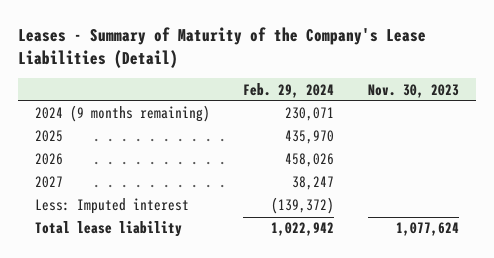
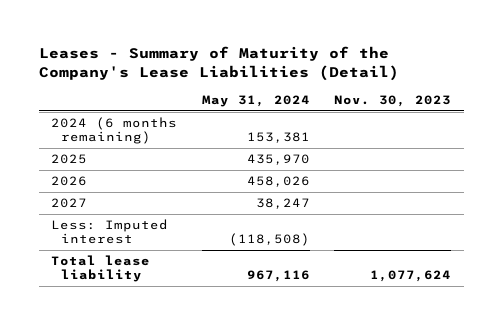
- | Feb. 29, 2024 | Nov. 30, 2023
+ | May 31, 2024 | Nov. 30, 2023
- 2024 (9 months remaining) | 230,071 |
+ 2024 (6 months remaining) | 153,381 |

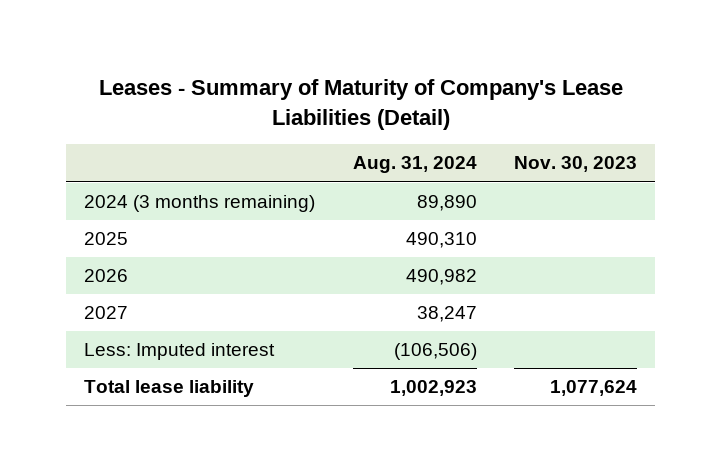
- Leases - Summary of Maturity of the Company's Lease Liabilities (Detail)
+ Leases - Summary of Maturity of Company's Lease Liabilities (Detail)
- | May 31, 2024 | Nov. 30, 2023
+ | Aug. 31, 2024 | Nov. 30, 2023
- 2024 (6 months remaining) | 153,381 |
+ 2024 (3 months remaining) | 89,890 |

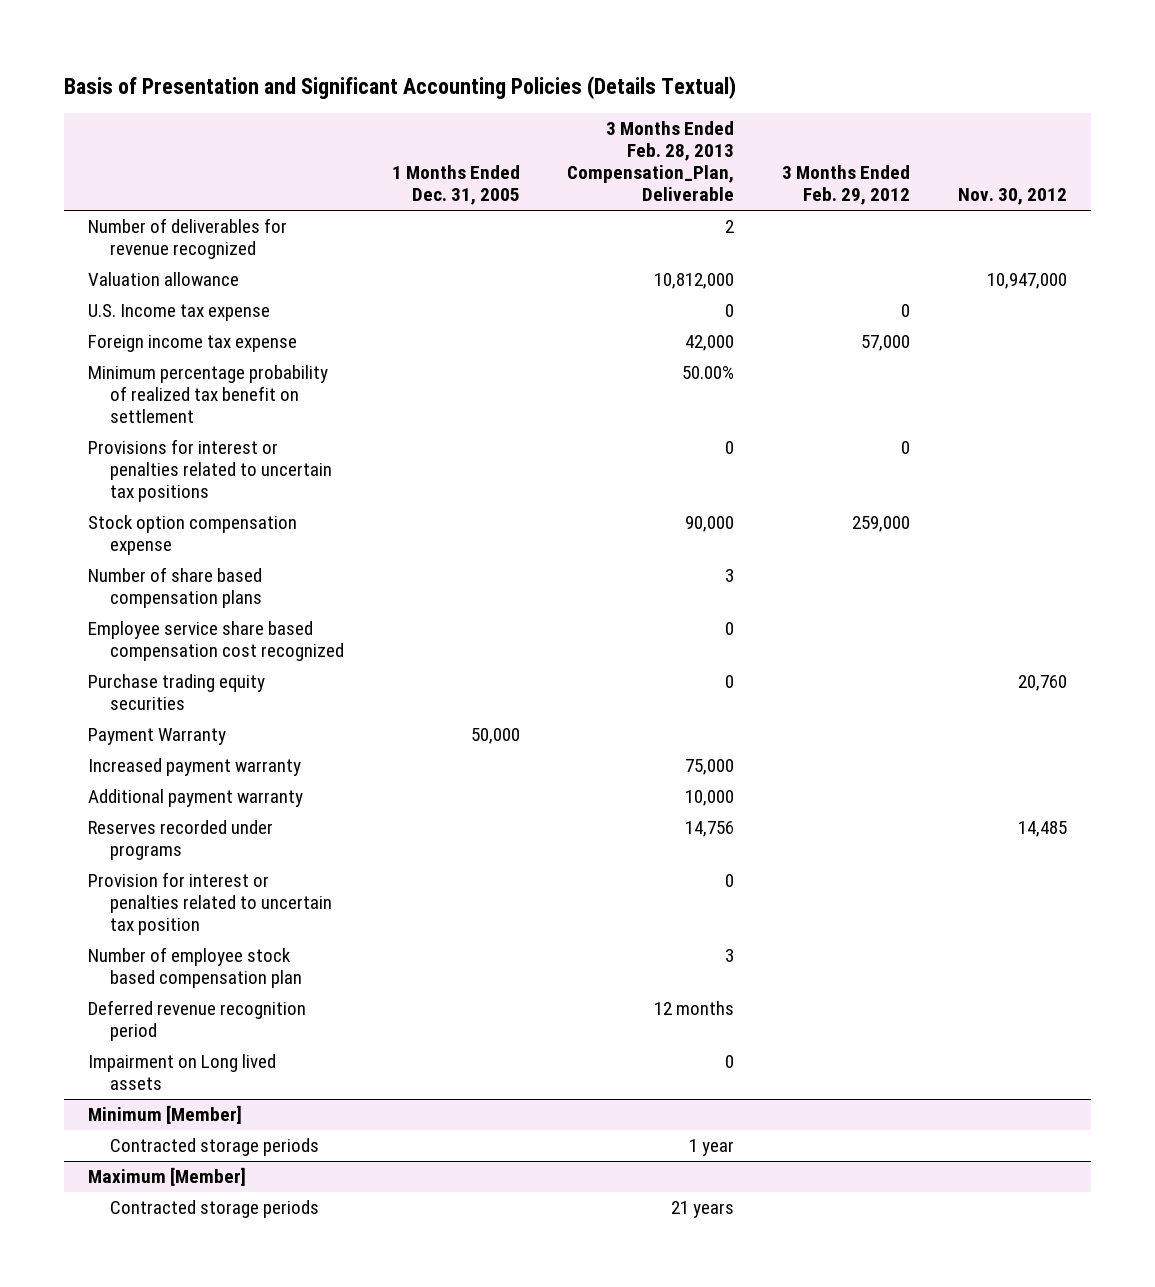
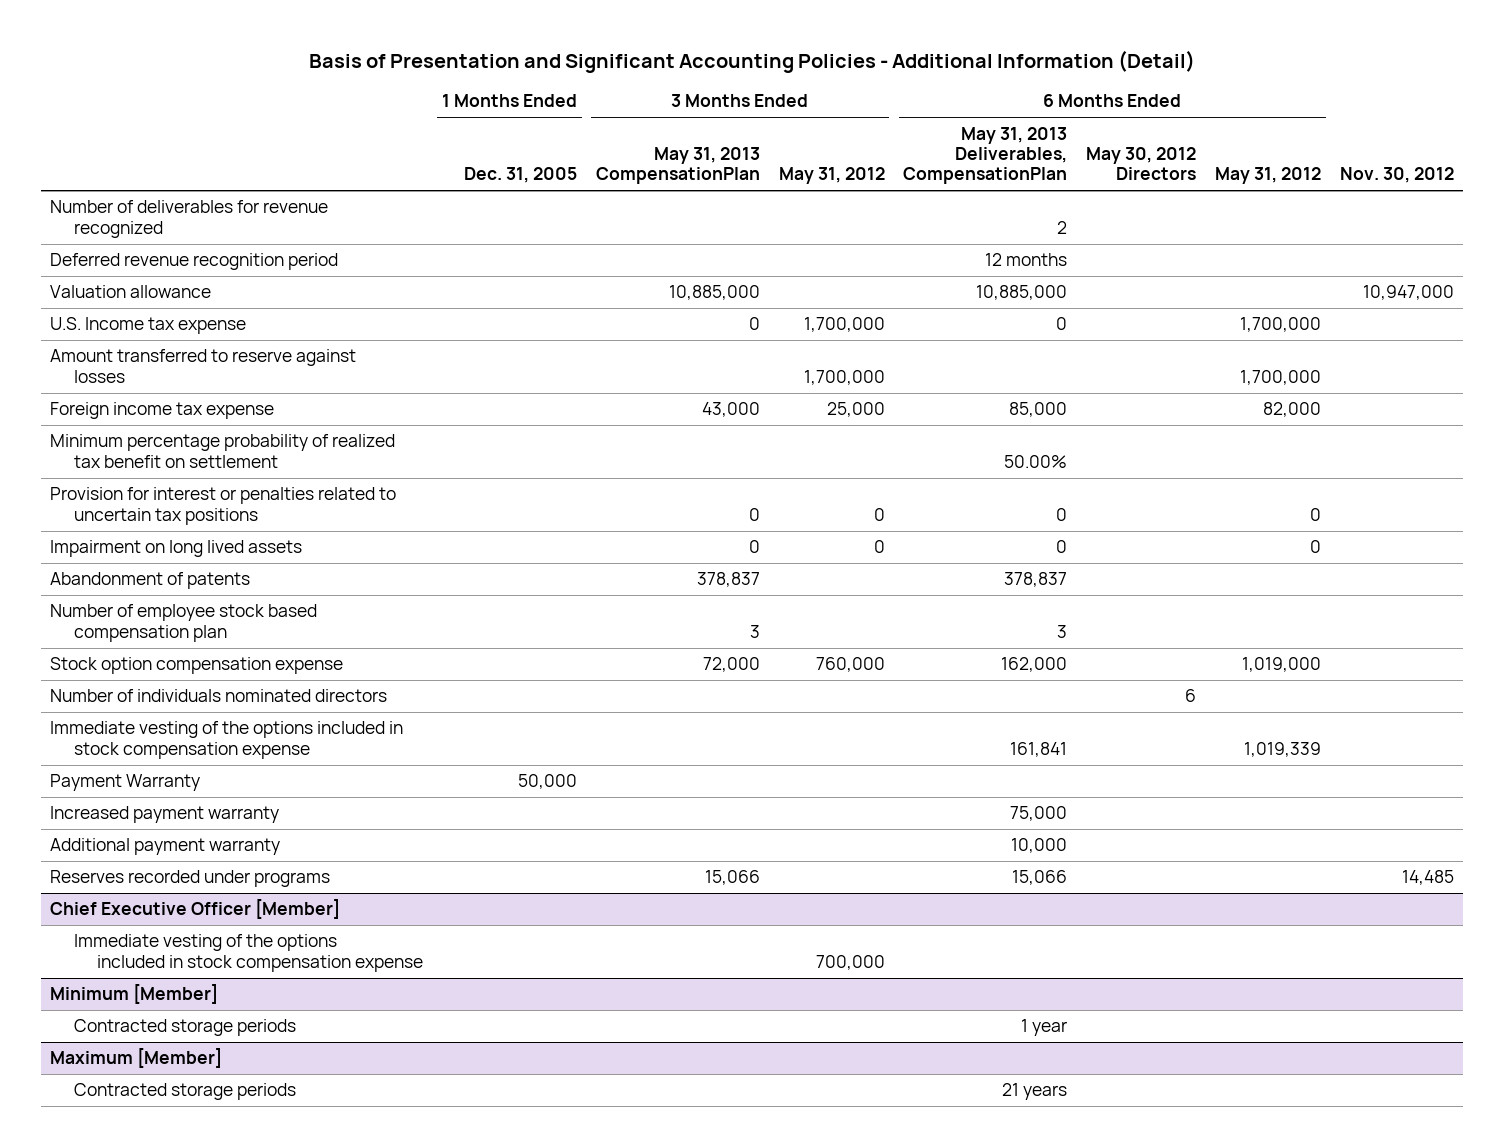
- Basis of Presentation and Significant Accounting Policies (Details Textual)
+ Basis of Presentation and Significant Accounting Policies - Additional Information (Detail)
- | 1 Months Ended Dec. 31, 2005 | 3 Months Ended Feb. 28, 2013 Compensation_Plan, Deliverable | 3 Months Ended Feb. 29, 2012 | Nov. 30, 2012
+ | 1 Months Ended Dec. 31, 2005 | 3 Months Ended May 31, 2013 CompensationPlan | 3 Months Ended May 31, 2012 | 6 Months Ended May 31, 2013 Deliverables, CompensationPlan | 6 Months Ended May 30, 2012 Directors | 6 Months Ended May 31, 2012 | Nov. 30, 2012
moved up: Deferred revenue recognition period | | | | 12 months | | |
+ Amount transferred to reserve against losses | | | 1,700,000 | | | 1,700,000 |
- Provisions for interest or penalties related to uncertain tax positions | | 0 | 0 |
+ Provision for interest or penalties related to uncertain tax positions | | 0 | 0 | 0 | | 0 |
+ Impairment on long lived assets | | 0 | 0 | 0 | | 0 |
+ Abandonment of patents | | 378,837 | | 378,837 | | |
moved up: Number of employee stock based compensation plan | | 3 | | 3 | | |
- Number of share based compensation plans | | 3 | |
- Employee service share based compensation cost recognized | | 0 | |
- Purchase trading equity securities | | 0 | | 20,760
+ Number of individuals nominated directors | | | | | 6 | |
+ Immediate vesting of the options included in stock compensation expense | | | | 161,841 | | 1,019,339 |
- Provision for interest or penalties related to uncertain tax position | | 0 | |
- Impairment on Long lived assets | | 0 | |
+ Chief Executive Officer [Member]
+ Immediate vesting of the options included in stock compensation expense | | | 700,000 | | | |

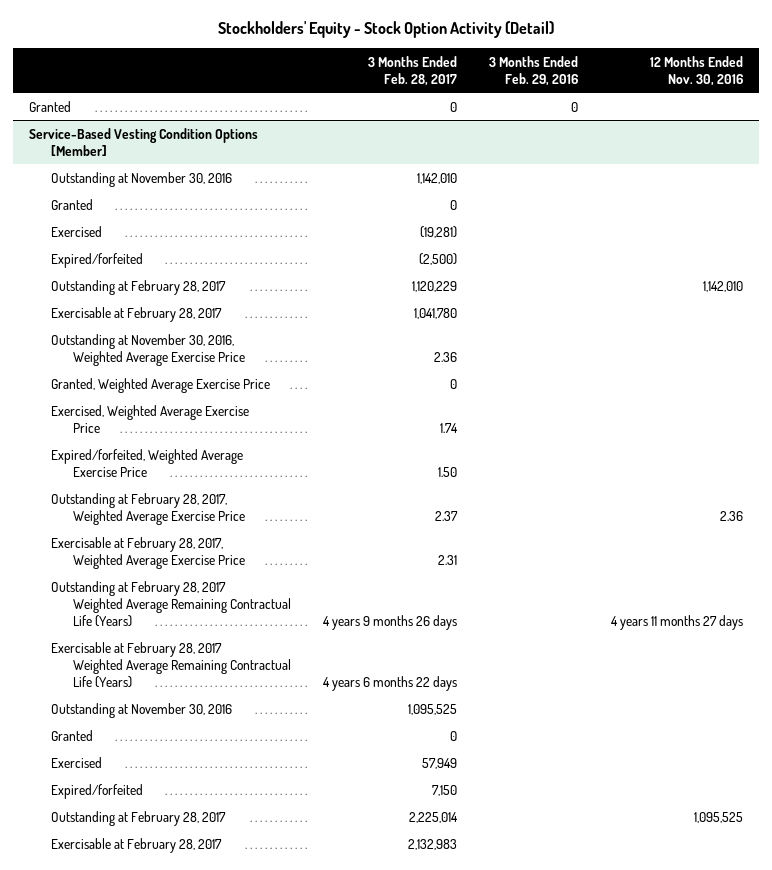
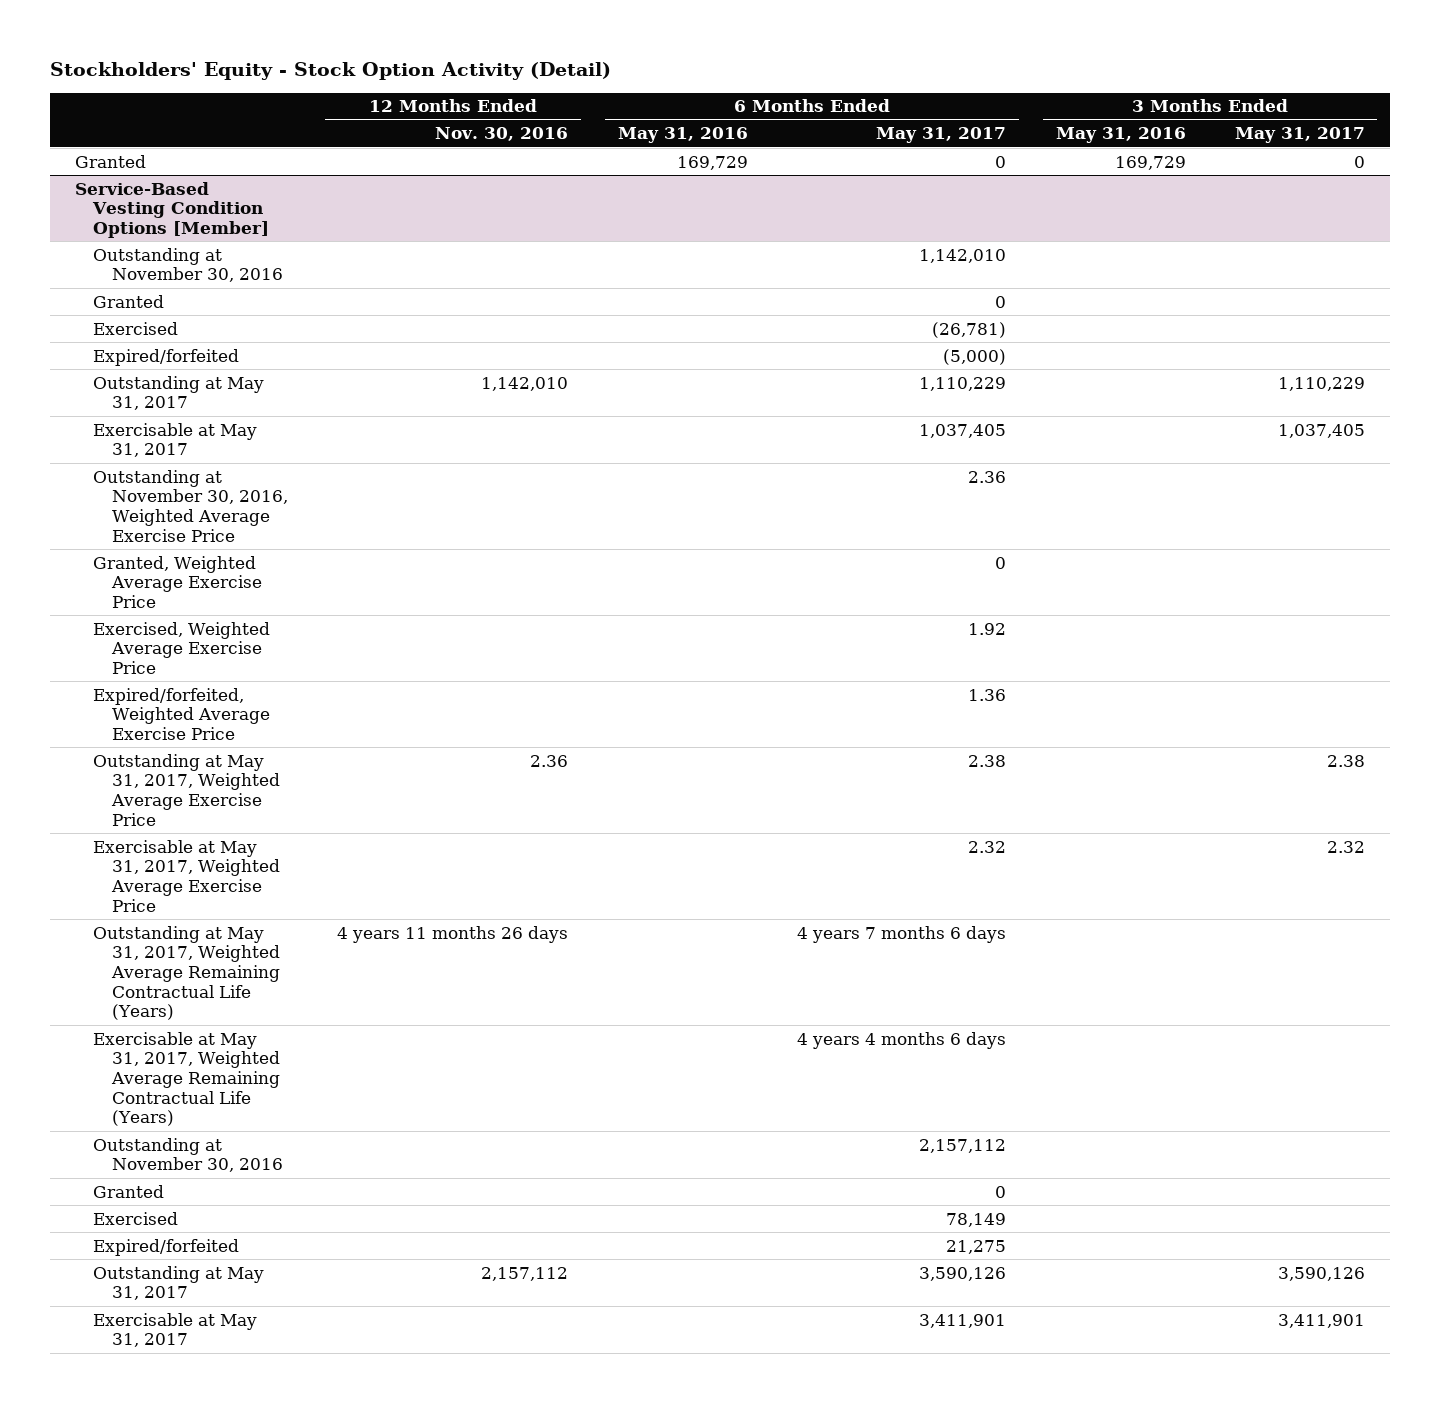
- | 3 Months Ended Feb. 28, 2017 | 3 Months Ended Feb. 29, 2016 | 12 Months Ended Nov. 30, 2016
+ | 12 Months Ended Nov. 30, 2016 | 6 Months Ended May 31, 2016 | 6 Months Ended May 31, 2017 | 3 Months Ended May 31, 2016 | 3 Months Ended May 31, 2017
@ Service-Based Vesting Condition Options [Member]
- Outstanding at February 28, 2017 | 1,120,229 | | 1,142,010
- Exercisable at February 28, 2017 | 1,041,780 | |
+ Outstanding at May 31, 2017 | 1,142,010 | | 1,110,229 | | 1,110,229
+ Exercisable at May 31, 2017 | | | 1,037,405 | | 1,037,405
- Outstanding at February 28, 2017, Weighted Average Exercise Price | 2.37 | | 2.36
- Exercisable at February 28, 2017, Weighted Average Exercise Price | 2.31 | |
- Outstanding at February 28, 2017 Weighted Average Remaining Contractual Life (Years) | 4 years 9 months 26 days | | 4 years 11 months 27 days
- Exercisable at February 28, 2017 Weighted Average Remaining Contractual Life (Years) | 4 years 6 months 22 days | |
+ Outstanding at May 31, 2017, Weighted Average Exercise Price | 2.36 | | 2.38 | | 2.38
+ Exercisable at May 31, 2017, Weighted Average Exercise Price | | | 2.32 | | 2.32
+ Outstanding at May 31, 2017, Weighted Average Remaining Contractual Life (Years) | 4 years 11 months 26 days | | 4 years 7 months 6 days | |
+ Exercisable at May 31, 2017, Weighted Average Remaining Contractual Life (Years) | | | 4 years 4 months 6 days | |
- Outstanding at February 28, 2017 | 2,225,014 | | 1,095,525
- Exercisable at February 28, 2017 | 2,132,983 | |
+ Outstanding at May 31, 2017 | 2,157,112 | | 3,590,126 | | 3,590,126
+ Exercisable at May 31, 2017 | | | 3,411,901 | | 3,411,901

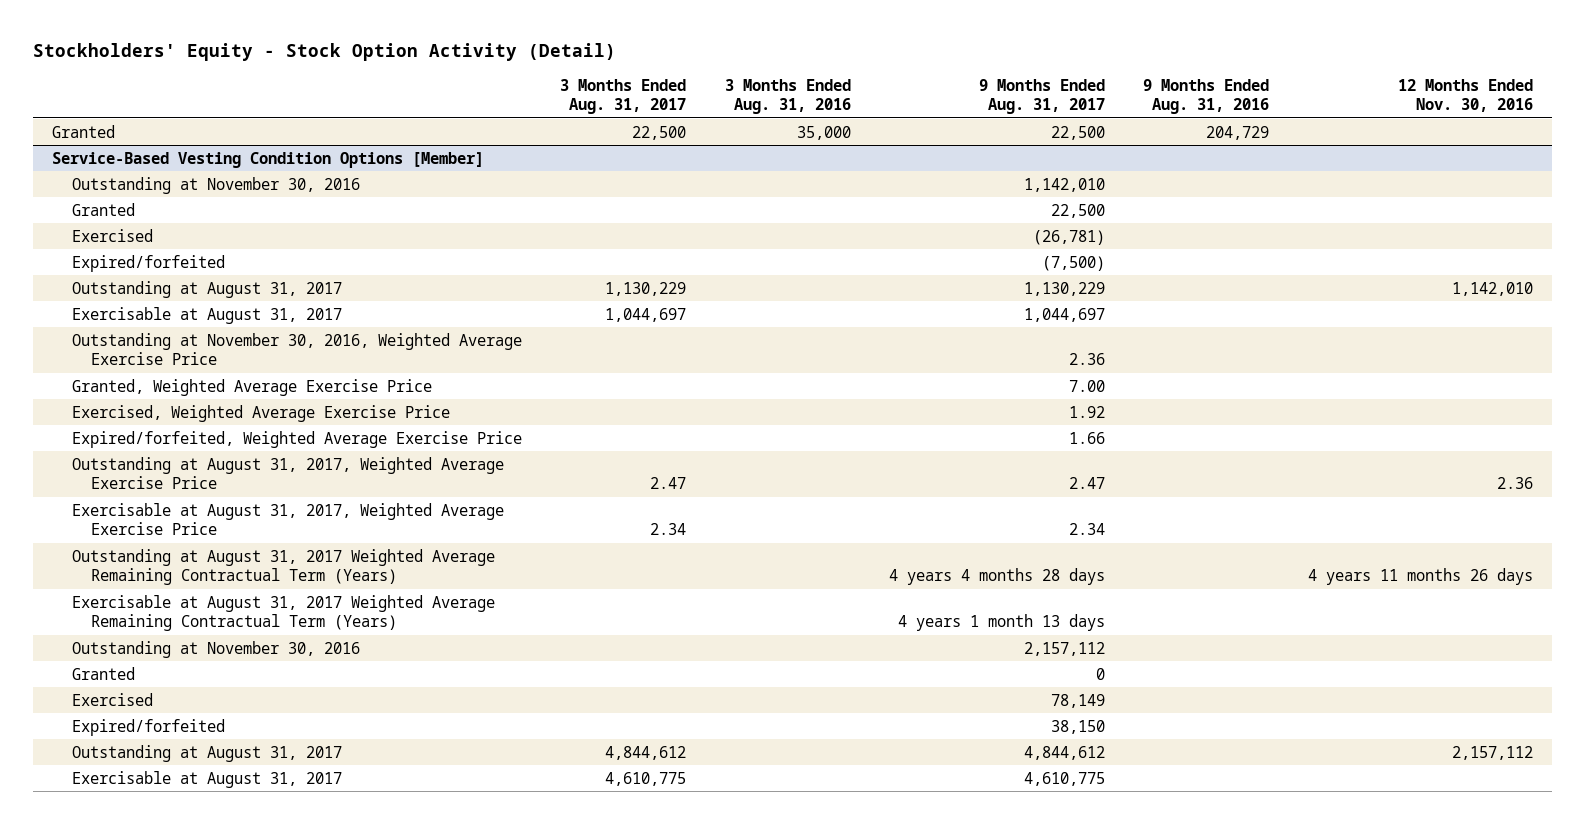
- | 12 Months Ended Nov. 30, 2016 | 6 Months Ended May 31, 2016 | 6 Months Ended May 31, 2017 | 3 Months Ended May 31, 2016 | 3 Months Ended May 31, 2017
+ | 3 Months Ended Aug. 31, 2017 | 3 Months Ended Aug. 31, 2016 | 9 Months Ended Aug. 31, 2017 | 9 Months Ended Aug. 31, 2016 | 12 Months Ended Nov. 30, 2016
@ Service-Based Vesting Condition Options [Member]
- Outstanding at May 31, 2017 | 1,142,010 | | 1,110,229 | | 1,110,229
- Exercisable at May 31, 2017 | | | 1,037,405 | | 1,037,405
+ Outstanding at August 31, 2017 | 1,130,229 | | 1,130,229 | | 1,142,010
+ Exercisable at August 31, 2017 | 1,044,697 | | 1,044,697 | |
- Outstanding at May 31, 2017, Weighted Average Exercise Price | 2.36 | | 2.38 | | 2.38
- Exercisable at May 31, 2017, Weighted Average Exercise Price | | | 2.32 | | 2.32
- Outstanding at May 31, 2017, Weighted Average Remaining Contractual Life (Years) | 4 years 11 months 26 days | | 4 years 7 months 6 days | |
- Exercisable at May 31, 2017, Weighted Average Remaining Contractual Life (Years) | | | 4 years 4 months 6 days | |
+ Outstanding at August 31, 2017, Weighted Average Exercise Price | 2.47 | | 2.47 | | 2.36
+ Exercisable at August 31, 2017, Weighted Average Exercise Price | 2.34 | | 2.34 | |
+ Outstanding at August 31, 2017 Weighted Average Remaining Contractual Term (Years) | | | 4 years 4 months 28 days | | 4 years 11 months 26 days
+ Exercisable at August 31, 2017 Weighted Average Remaining Contractual Term (Years) | | | 4 years 1 month 13 days | |
- Outstanding at May 31, 2017 | 2,157,112 | | 3,590,126 | | 3,590,126
- Exercisable at May 31, 2017 | | | 3,411,901 | | 3,411,901
+ Outstanding at August 31, 2017 | 4,844,612 | | 4,844,612 | | 2,157,112
+ Exercisable at August 31, 2017 | 4,610,775 | | 4,610,775 | |

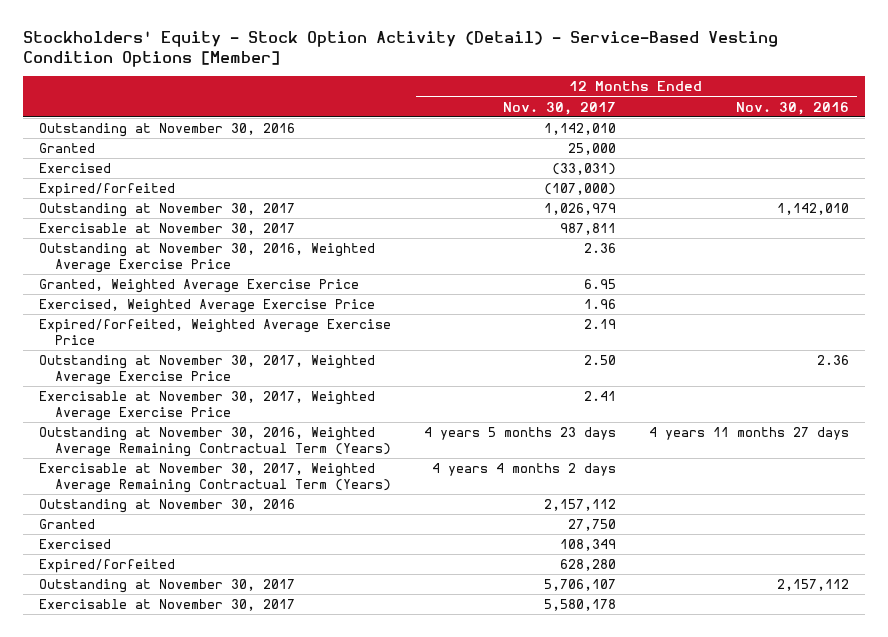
- Stockholders' Equity - Stock Option Activity (Detail)
+ Stockholders' Equity - Stock Option Activity (Detail) - Service-Based Vesting Condition Options [Member]
- | 3 Months Ended Aug. 31, 2017 | 3 Months Ended Aug. 31, 2016 | 9 Months Ended Aug. 31, 2017 | 9 Months Ended Aug. 31, 2016 | 12 Months Ended Nov. 30, 2016
+ | 12 Months Ended Nov. 30, 2017 | 12 Months Ended Nov. 30, 2016
+ Outstanding at November 30, 2016 | 1,142,010 |
- Service-Based Vesting Condition Options [Member]
- Outstanding at November 30, 2016 | | | 1,142,010 | |
- Granted | | | 22,500 | |
- Exercised | | | (26,781) | |
- Expired/forfeited | | | (7,500) | |
- Outstanding at August 31, 2017 | 1,130,229 | | 1,130,229 | | 1,142,010
- Exercisable at August 31, 2017 | 1,044,697 | | 1,044,697 | |
- Outstanding at November 30, 2016, Weighted Average Exercise Price | | | 2.36 | |
- Granted, Weighted Average Exercise Price | | | 7.00 | |
- Exercised, Weighted Average Exercise Price | | | 1.92 | |
- Expired/forfeited, Weighted Average Exercise Price | | | 1.66 | |
- Outstanding at August 31, 2017, Weighted Average Exercise Price | 2.47 | | 2.47 | | 2.36
- Exercisable at August 31, 2017, Weighted Average Exercise Price | 2.34 | | 2.34 | |
- Outstanding at August 31, 2017 Weighted Average Remaining Contractual Term (Years) | | | 4 years 4 months 28 days | | 4 years 11 months 26 days
- Exercisable at August 31, 2017 Weighted Average Remaining Contractual Term (Years) | | | 4 years 1 month 13 days | |
- Outstanding at November 30, 2016 | | | 2,157,112 | |
- Granted | | | 0 | |
- Exercised | | | 78,149 | |
- Expired/forfeited | | | 38,150 | |
- Outstanding at August 31, 2017 | 4,844,612 | | 4,844,612 | | 2,157,112
- Exercisable at August 31, 2017 | 4,610,775 | | 4,610,775 | |
+ Exercised | (33,031) |
+ Expired/forfeited | (107,000) |
+ Outstanding at November 30, 2017 | 1,026,979 | 1,142,010
+ Exercisable at November 30, 2017 | 987,811 |
+ Outstanding at November 30, 2016, Weighted Average Exercise Price | 2.36 |
+ Granted, Weighted Average Exercise Price | 6.95 |
+ Exercised, Weighted Average Exercise Price | 1.96 |
+ Expired/forfeited, Weighted Average Exercise Price | 2.19 |
+ Outstanding at November 30, 2017, Weighted Average Exercise Price | 2.50 | 2.36
+ Exercisable at November 30, 2017, Weighted Average Exercise Price | 2.41 |
+ Outstanding at November 30, 2016, Weighted Average Remaining Contractual Term (Years) | 4 years 5 months 23 days | 4 years 11 months 27 days
+ Exercisable at November 30, 2017, Weighted Average Remaining Contractual Term (Years) | 4 years 4 months 2 days |
+ Outstanding at November 30, 2016 | 2,157,112 |
+ Granted | 27,750 |
+ Exercised | 108,349 |
+ Expired/forfeited | 628,280 |
+ Outstanding at November 30, 2017 | 5,706,107 | 2,157,112
+ Exercisable at November 30, 2017 | 5,580,178 |

